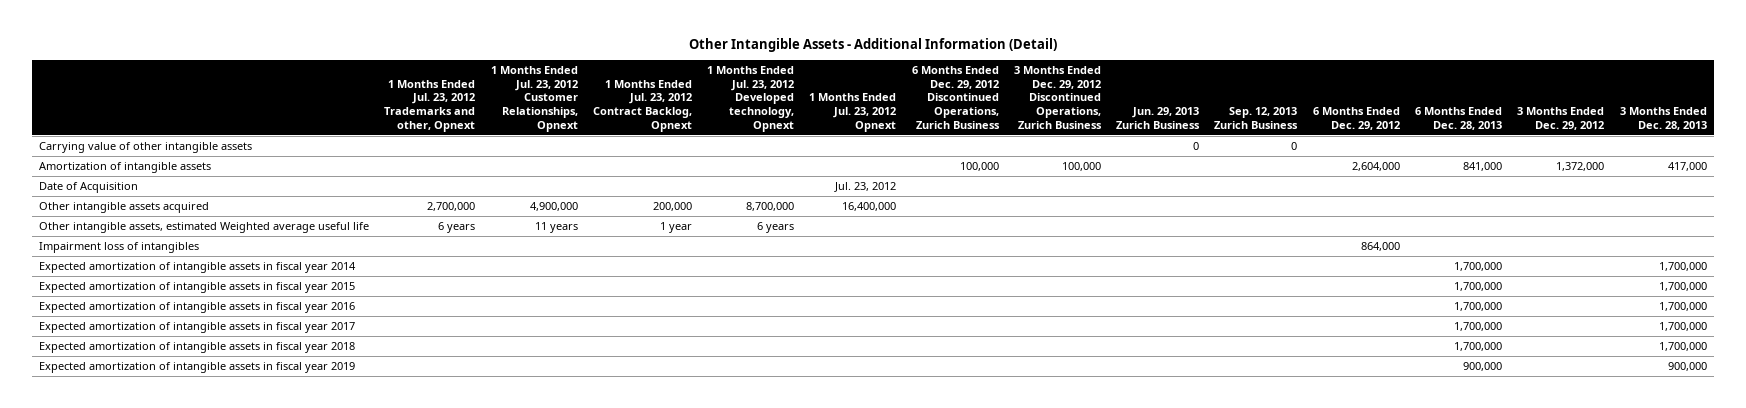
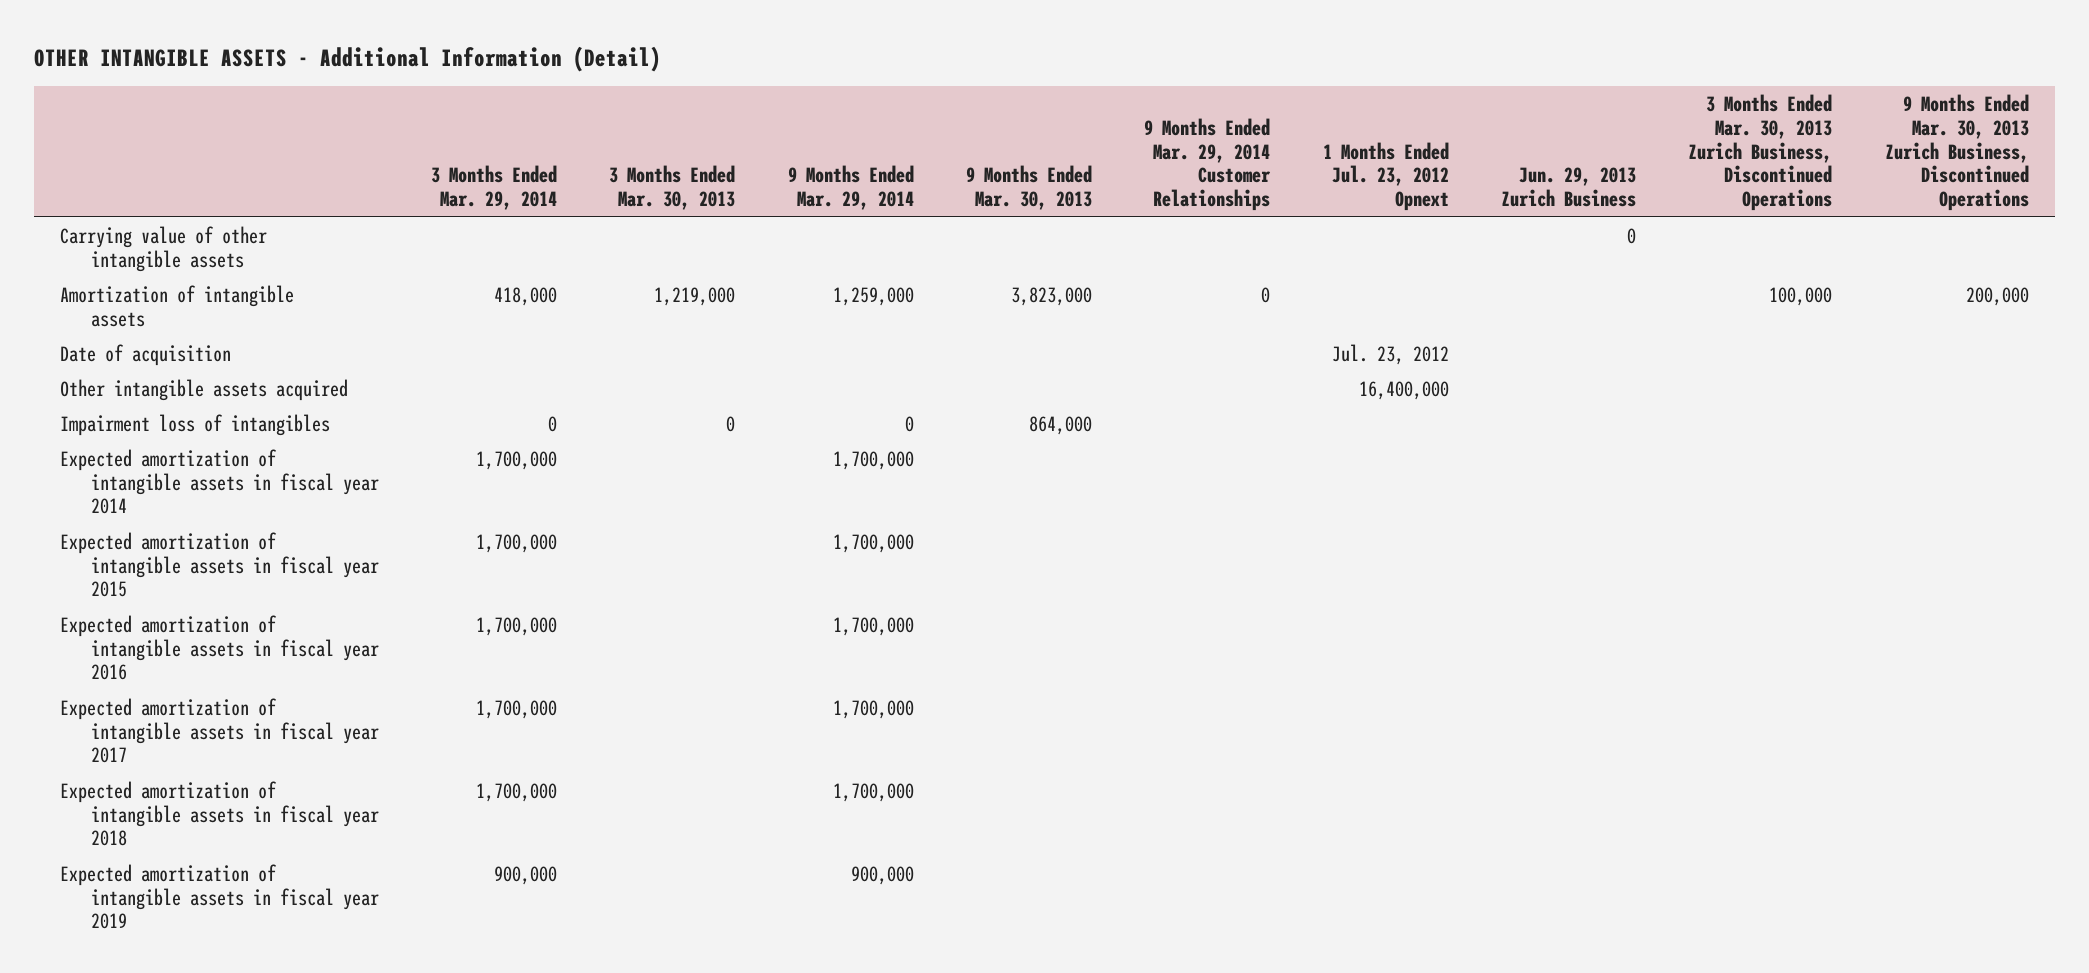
- Other Intangible Assets - Additional Information (Detail)
+ OTHER INTANGIBLE ASSETS - Additional Information (Detail)
- | 1 Months Ended Jul. 23, 2012 Trademarks and other, Opnext | 1 Months Ended Jul. 23, 2012 Customer Relationships, Opnext | 1 Months Ended Jul. 23, 2012 Contract Backlog, Opnext | 1 Months Ended Jul. 23, 2012 Developed technology, Opnext | 1 Months Ended Jul. 23, 2012 Opnext | 6 Months Ended Dec. 29, 2012 Discontinued Operations, Zurich Business | 3 Months Ended Dec. 29, 2012 Discontinued Operations, Zurich Business | Jun. 29, 2013 Zurich Business | Sep. 12, 2013 Zurich Business | 6 Months Ended Dec. 29, 2012 | 6 Months Ended Dec. 28, 2013 | 3 Months Ended Dec. 29, 2012 | 3 Months Ended Dec. 28, 2013
+ | 3 Months Ended Mar. 29, 2014 | 3 Months Ended Mar. 30, 2013 | 9 Months Ended Mar. 29, 2014 | 9 Months Ended Mar. 30, 2013 | 9 Months Ended Mar. 29, 2014 Customer Relationships | 1 Months Ended Jul. 23, 2012 Opnext | Jun. 29, 2013 Zurich Business | 3 Months Ended Mar. 30, 2013 Zurich Business, Discontinued Operations | 9 Months Ended Mar. 30, 2013 Zurich Business, Discontinued Operations
- Date of Acquisition | | | | | Jul. 23, 2012 | | | | | | | |
+ Date of acquisition | | | | | | Jul. 23, 2012 | | |
- Other intangible assets, estimated Weighted average useful life | 6 years | 11 years | 1 year | 6 years | | | | | | | | |

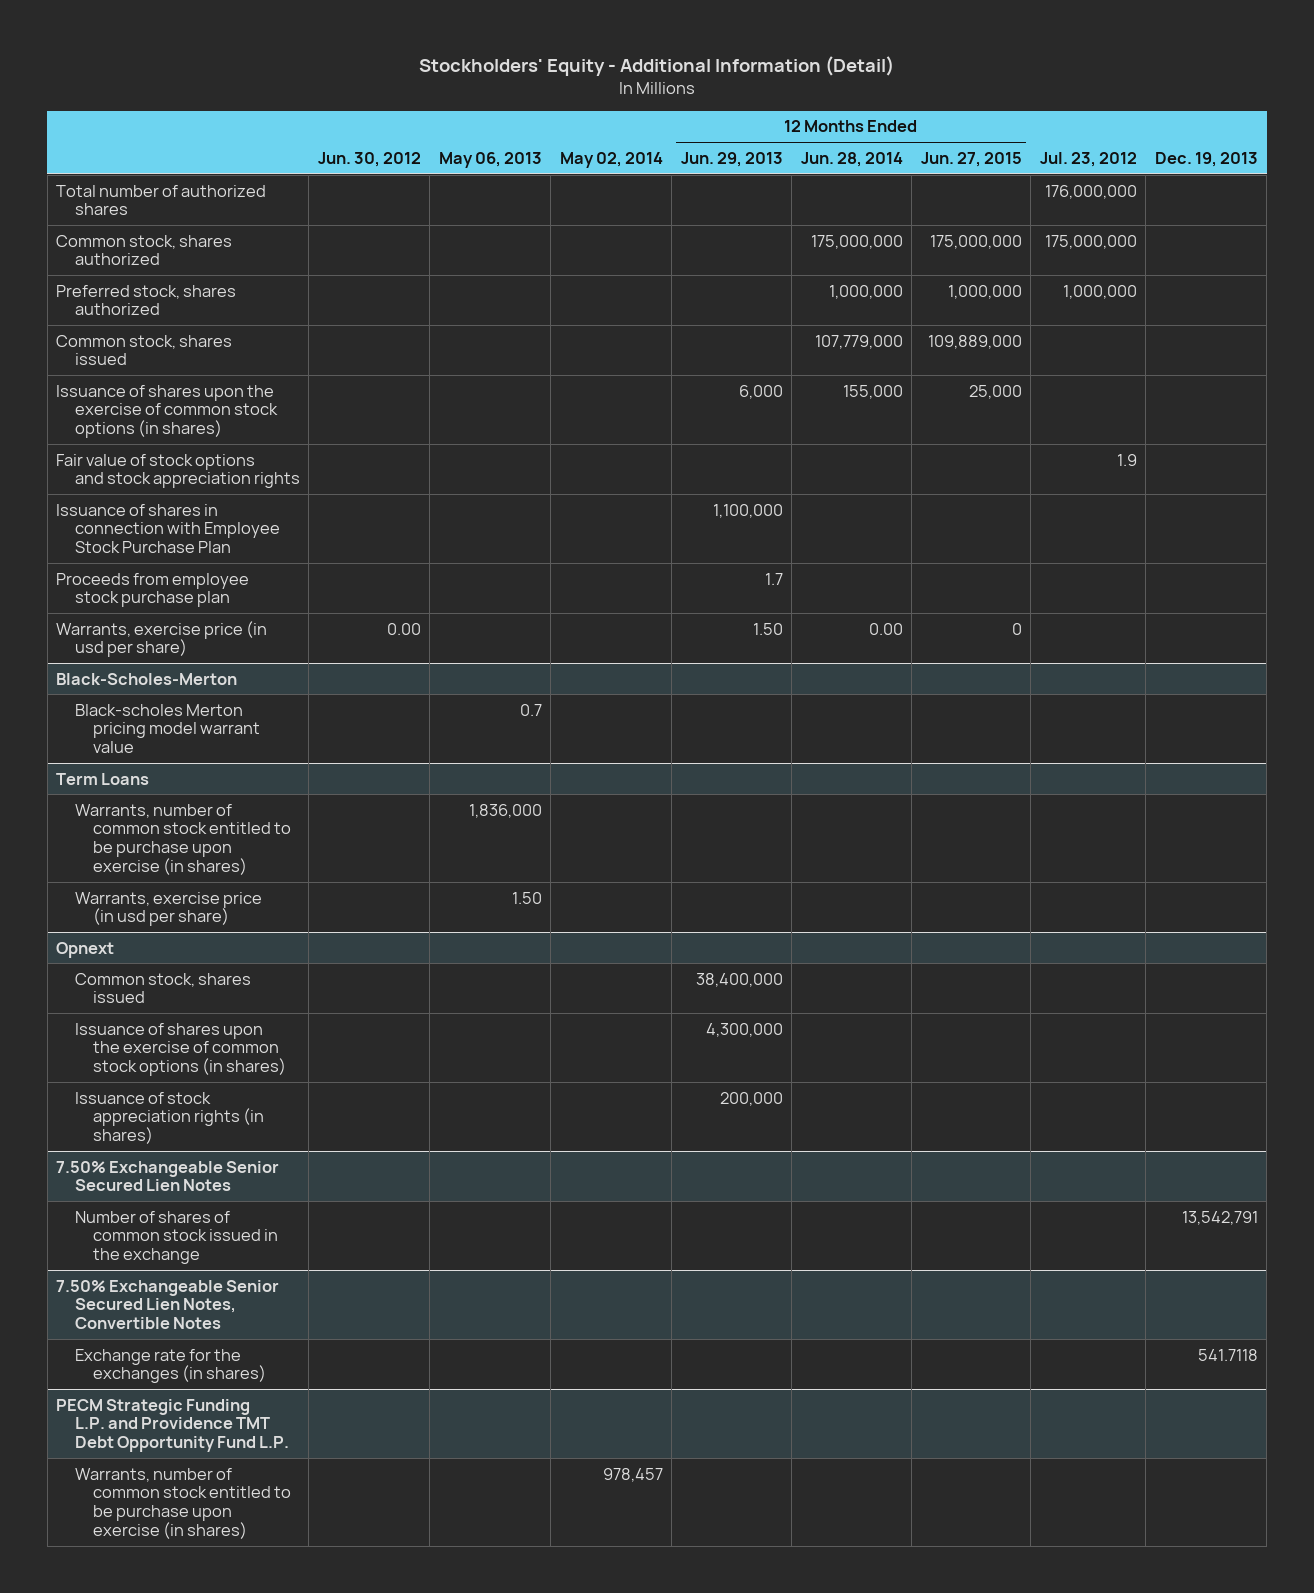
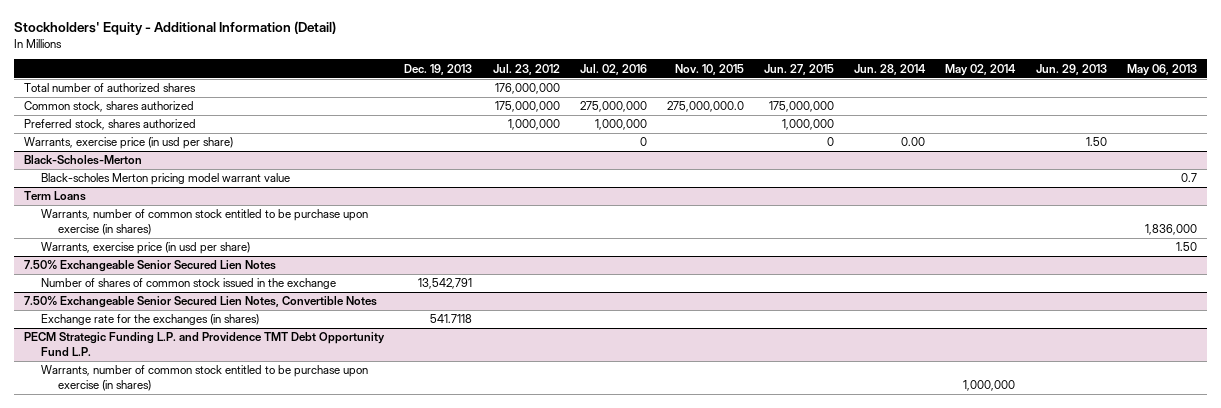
- | Jun. 30, 2012 | May 06, 2013 | May 02, 2014 | 12 Months Ended Jun. 29, 2013 | 12 Months Ended Jun. 28, 2014 | 12 Months Ended Jun. 27, 2015 | Jul. 23, 2012 | Dec. 19, 2013
+ | Dec. 19, 2013 | Jul. 23, 2012 | Jul. 02, 2016 | Nov. 10, 2015 | Jun. 27, 2015 | Jun. 28, 2014 | May 02, 2014 | Jun. 29, 2013 | May 06, 2013
- Common stock, shares issued | | | | | 107,779,000 | 109,889,000 | |
- Issuance of shares upon the exercise of common stock options (in shares) | | | | 6,000 | 155,000 | 25,000 | |
- Fair value of stock options and stock appreciation rights | | | | | | | 1.9 |
- Issuance of shares in connection with Employee Stock Purchase Plan | | | | 1,100,000 | | | |
- Proceeds from employee stock purchase plan | | | | 1.7 | | | |
- Opnext
- Common stock, shares issued | | | | 38,400,000 | | | |
- Issuance of shares upon the exercise of common stock options (in shares) | | | | 4,300,000 | | | |
- Issuance of stock appreciation rights (in shares) | | | | 200,000 | | | |
@ PECM Strategic Funding L.P. and Providence TMT Debt Opportunity Fund L.P.
- Warrants, number of common stock entitled to be purchase upon exercise (in shares) | | | 978,457 | | | | |
+ Warrants, number of common stock entitled to be purchase upon exercise (in shares) | | | | | | | 1,000,000 | |

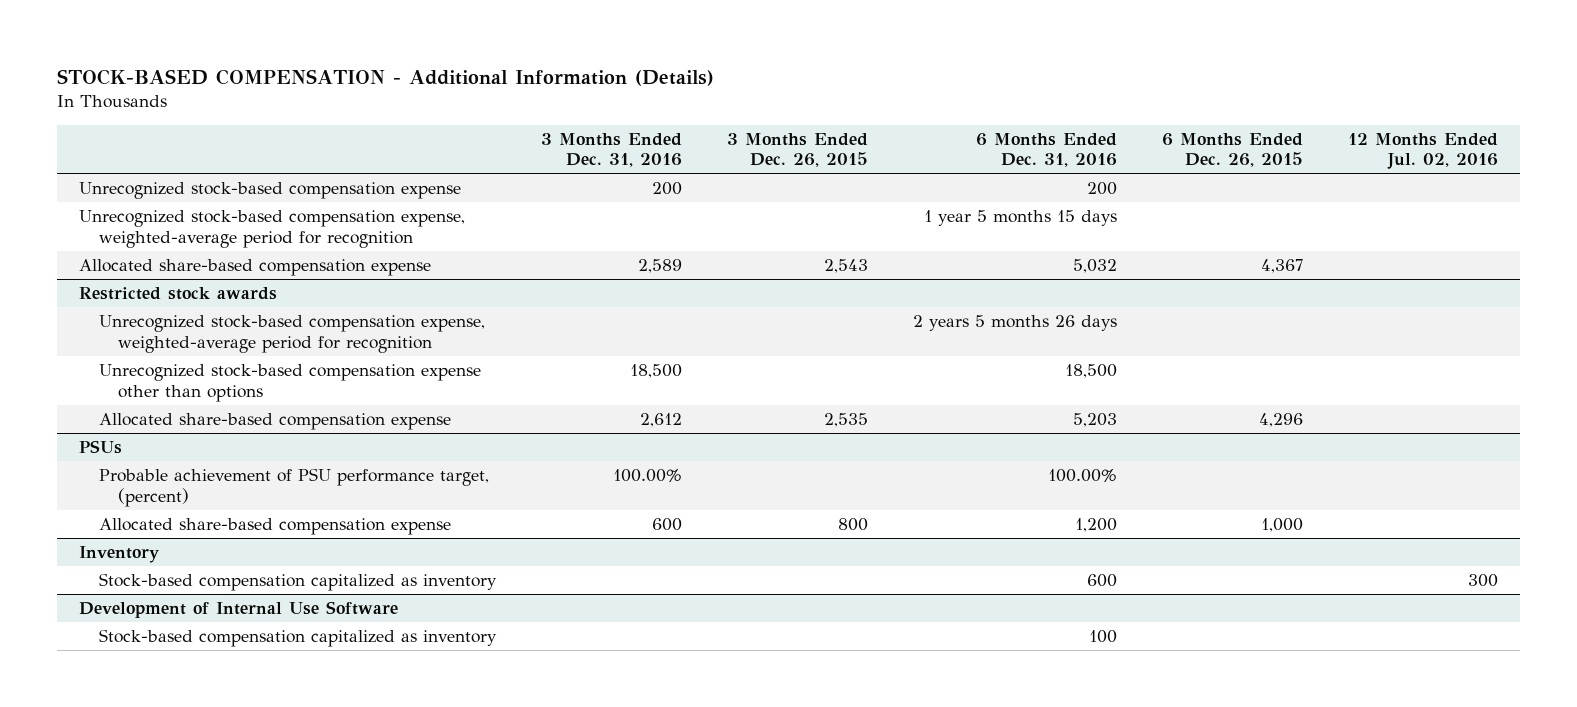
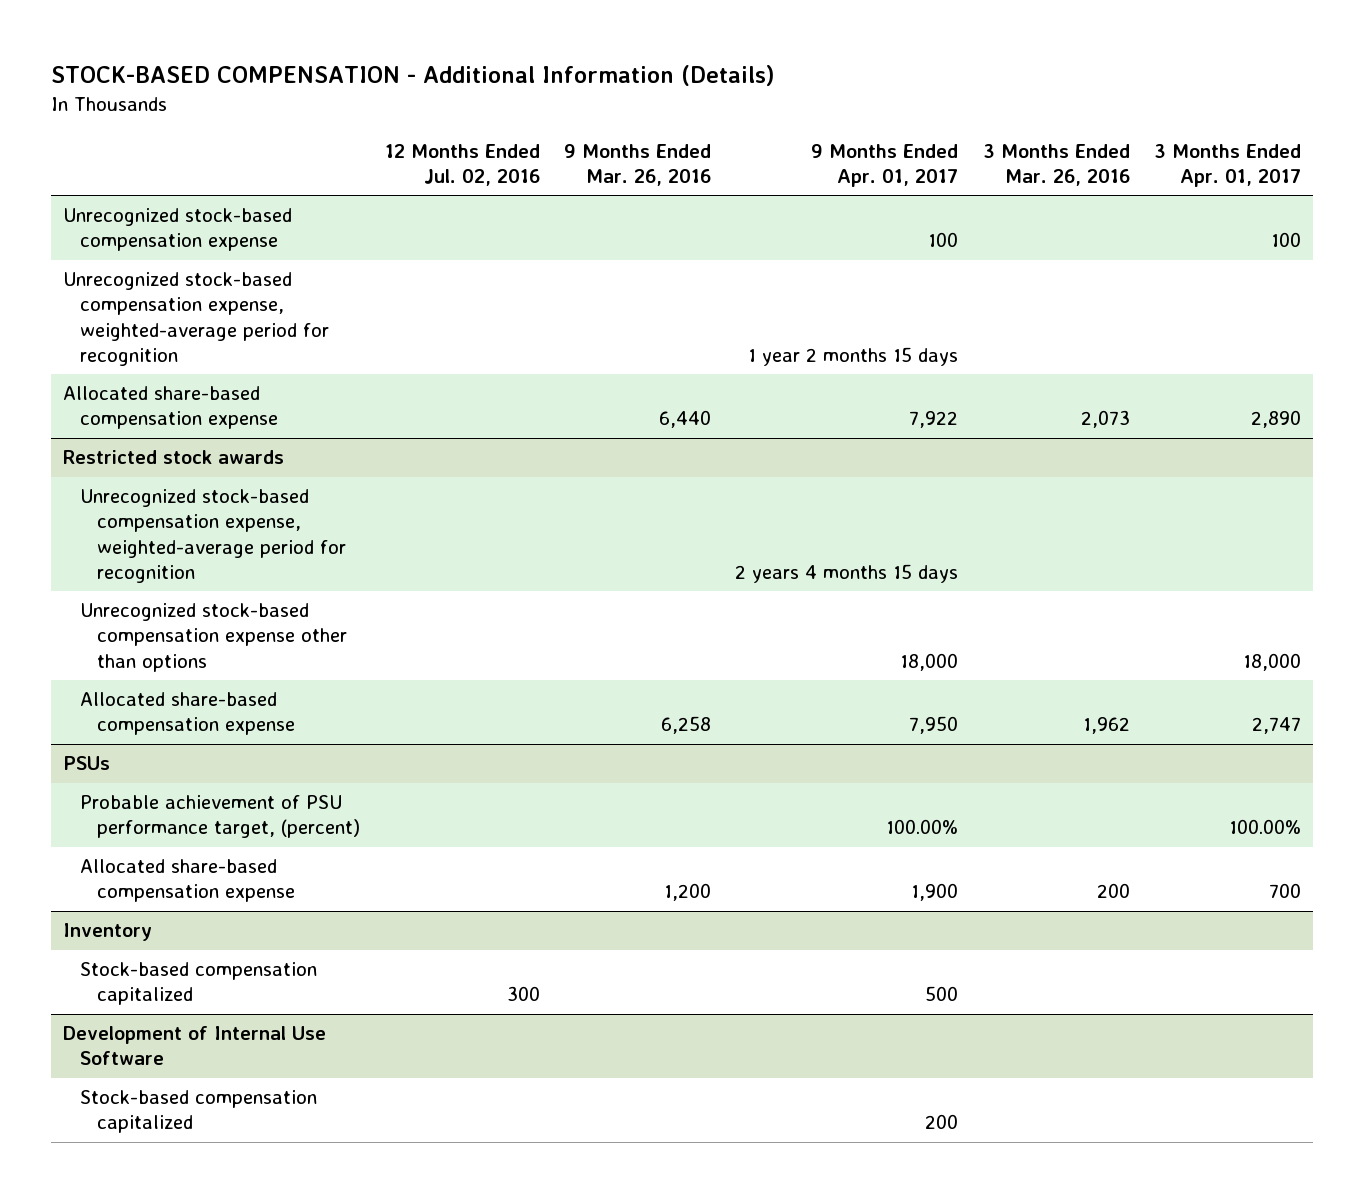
- | 3 Months Ended Dec. 31, 2016 | 3 Months Ended Dec. 26, 2015 | 6 Months Ended Dec. 31, 2016 | 6 Months Ended Dec. 26, 2015 | 12 Months Ended Jul. 02, 2016
+ | 12 Months Ended Jul. 02, 2016 | 9 Months Ended Mar. 26, 2016 | 9 Months Ended Apr. 01, 2017 | 3 Months Ended Mar. 26, 2016 | 3 Months Ended Apr. 01, 2017
@ Inventory
- Stock-based compensation capitalized as inventory | | | 600 | | 300
+ Stock-based compensation capitalized | 300 | | 500 | |
@ Development of Internal Use Software
- Stock-based compensation capitalized as inventory | | | 100 | |
+ Stock-based compensation capitalized | | | 200 | |

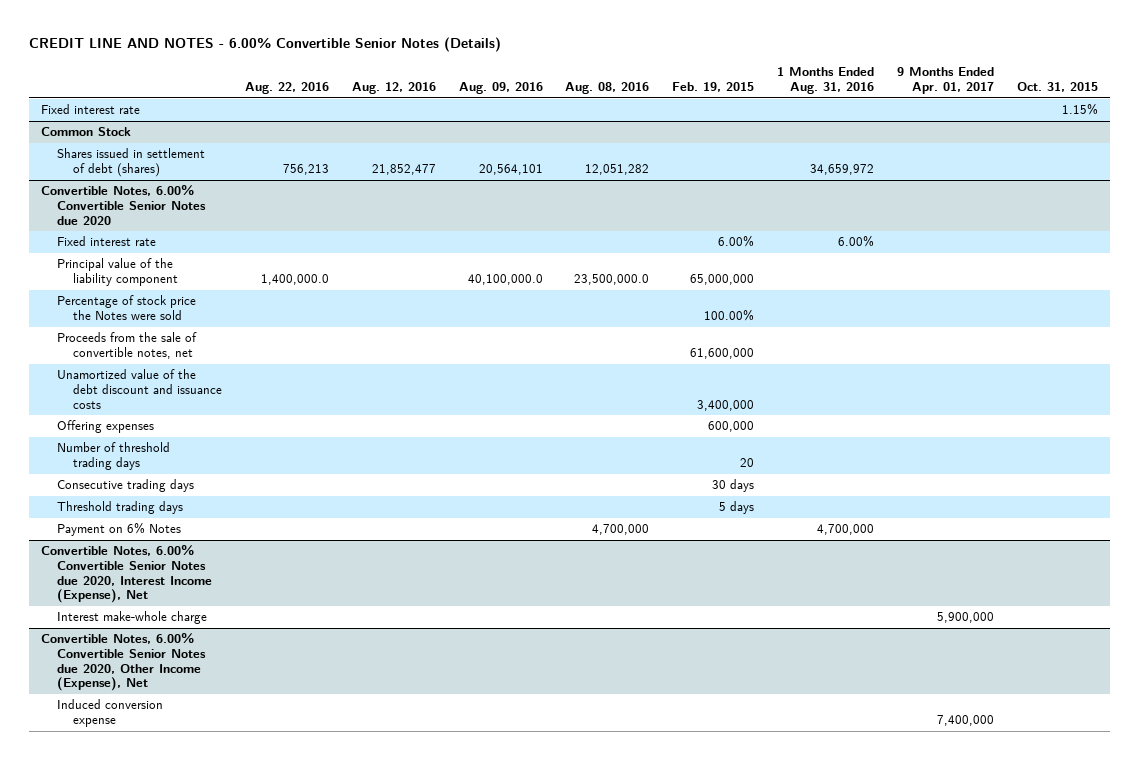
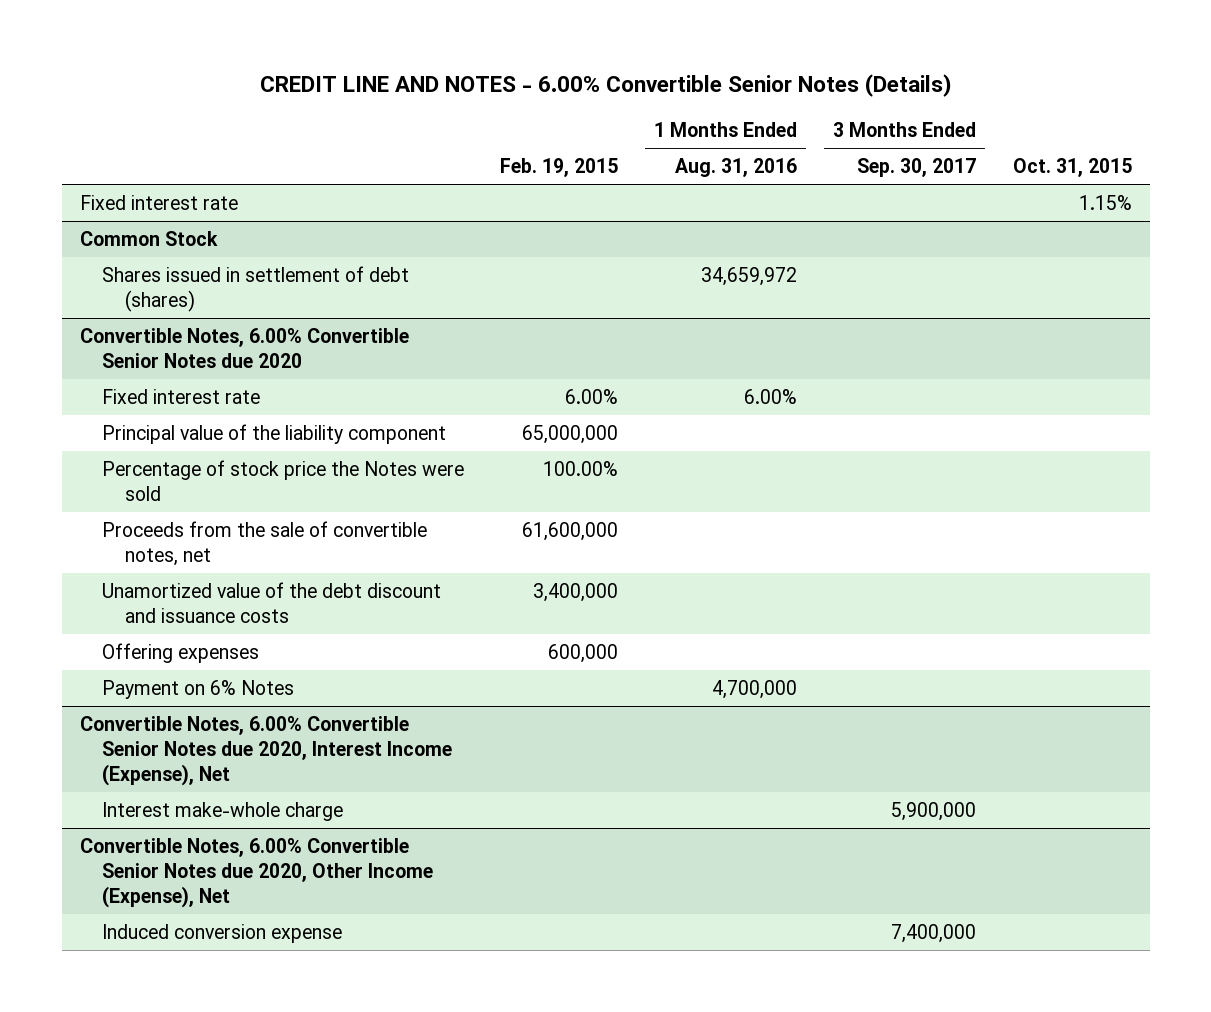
- | Aug. 22, 2016 | Aug. 12, 2016 | Aug. 09, 2016 | Aug. 08, 2016 | Feb. 19, 2015 | 1 Months Ended Aug. 31, 2016 | 9 Months Ended Apr. 01, 2017 | Oct. 31, 2015
+ | Feb. 19, 2015 | 1 Months Ended Aug. 31, 2016 | 3 Months Ended Sep. 30, 2017 | Oct. 31, 2015
@ Convertible Notes, 6.00% Convertible Senior Notes due 2020
- Number of threshold trading days | | | | | 20 | | |
- Consecutive trading days | | | | | 30 days | | |
- Threshold trading days | | | | | 5 days | | |

